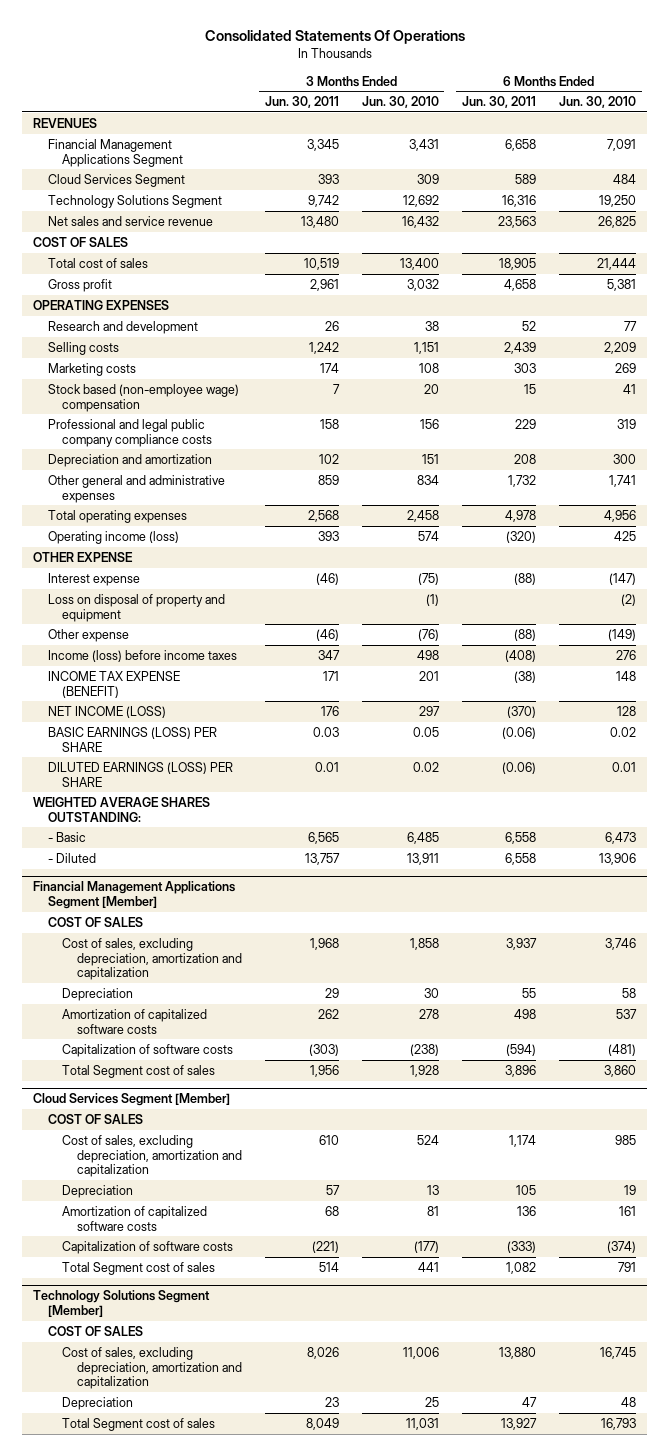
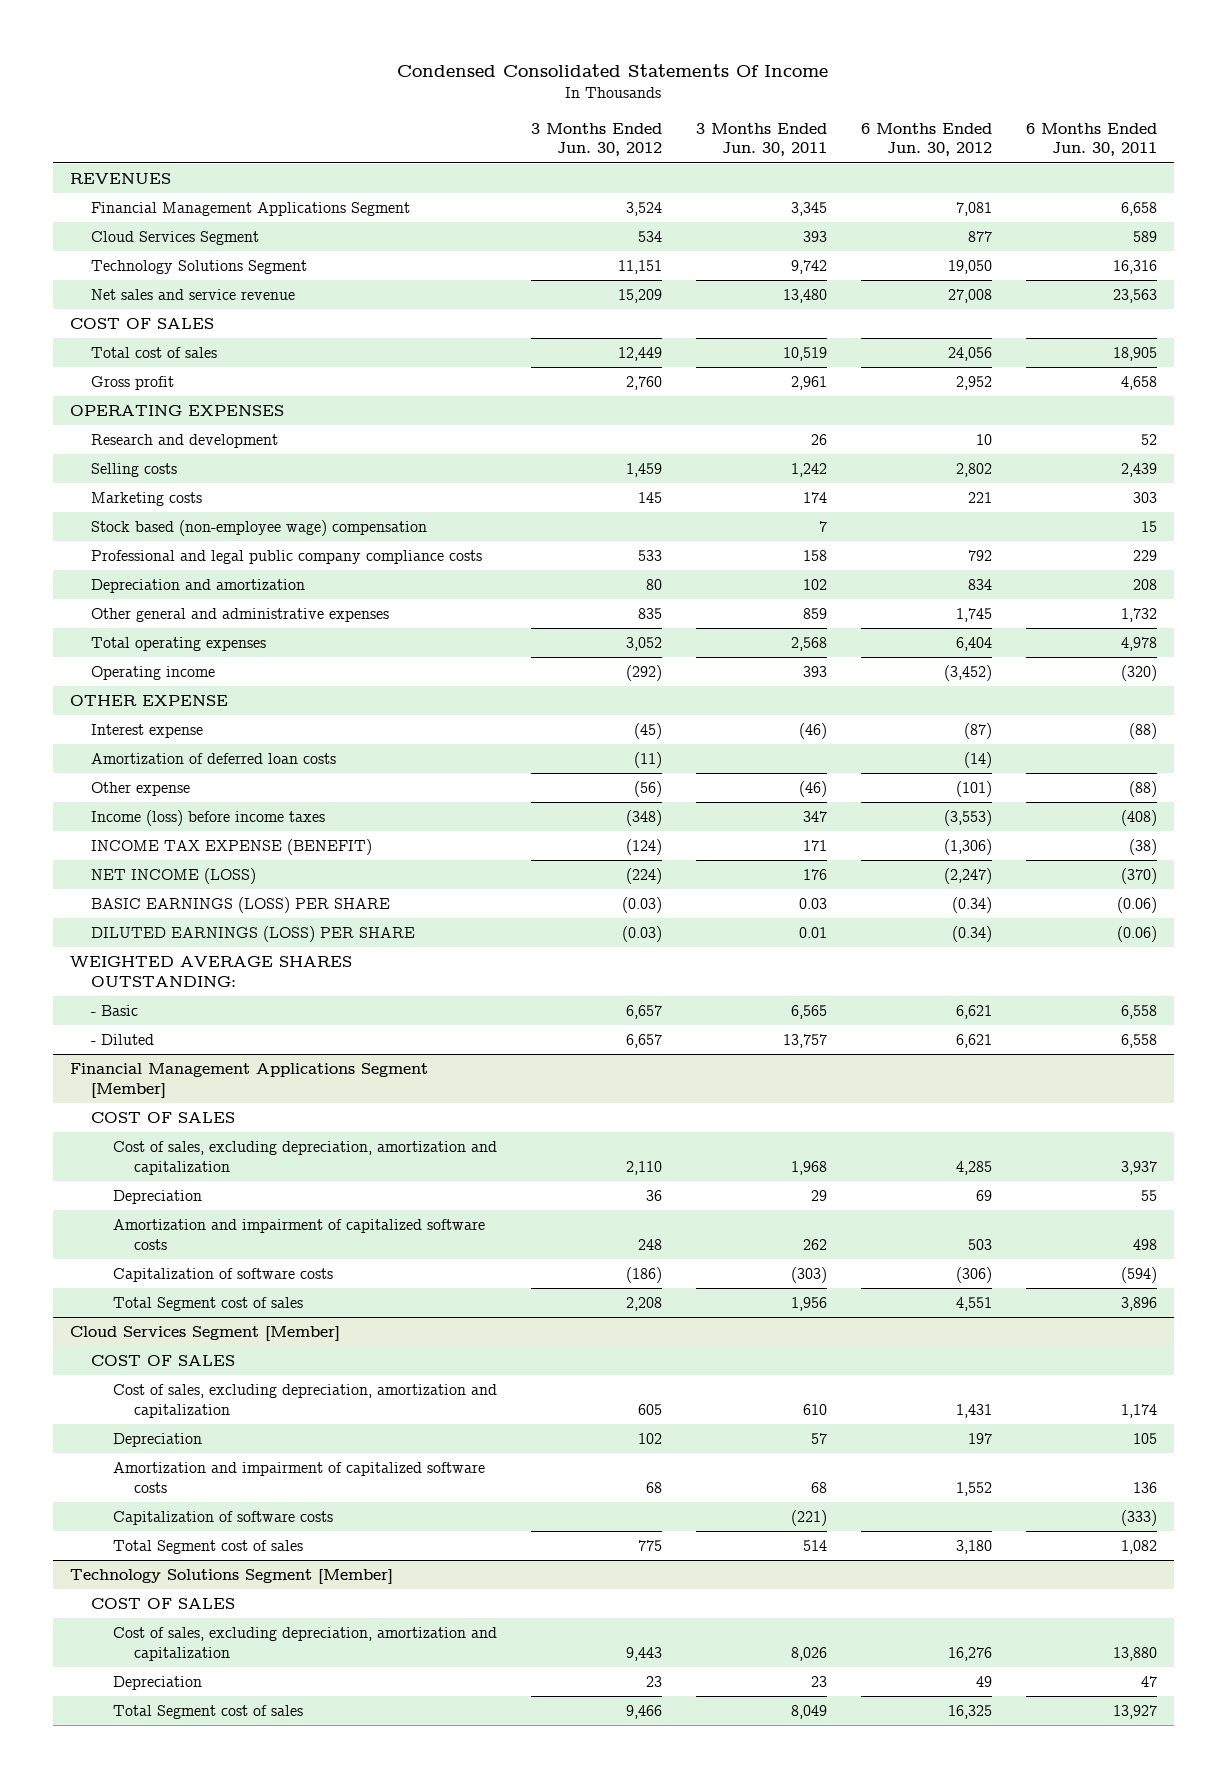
- Consolidated Statements Of Operations
+ Condensed Consolidated Statements Of Income
- | 3 Months Ended Jun. 30, 2011 | 3 Months Ended Jun. 30, 2010 | 6 Months Ended Jun. 30, 2011 | 6 Months Ended Jun. 30, 2010
+ | 3 Months Ended Jun. 30, 2012 | 3 Months Ended Jun. 30, 2011 | 6 Months Ended Jun. 30, 2012 | 6 Months Ended Jun. 30, 2011
- Operating income (loss) | 393 | 574 | (320) | 425
+ Operating income | (292) | 393 | (3,452) | (320)
- Loss on disposal of property and equipment | | (1) | | (2)
+ Amortization of deferred loan costs | (11) | | (14) |
@ Financial Management Applications Segment [Member]
- Amortization of capitalized software costs | 262 | 278 | 498 | 537
+ Amortization and impairment of capitalized software costs | 248 | 262 | 503 | 498
@ Cloud Services Segment [Member]
- Amortization of capitalized software costs | 68 | 81 | 136 | 161
+ Amortization and impairment of capitalized software costs | 68 | 68 | 1,552 | 136

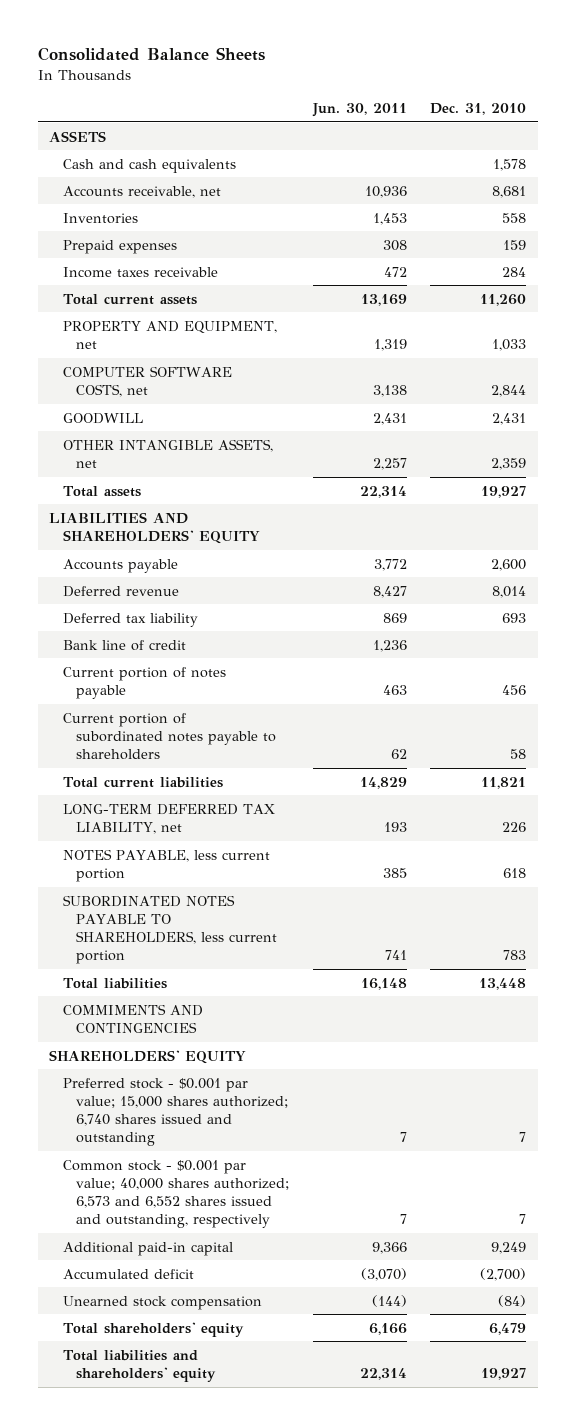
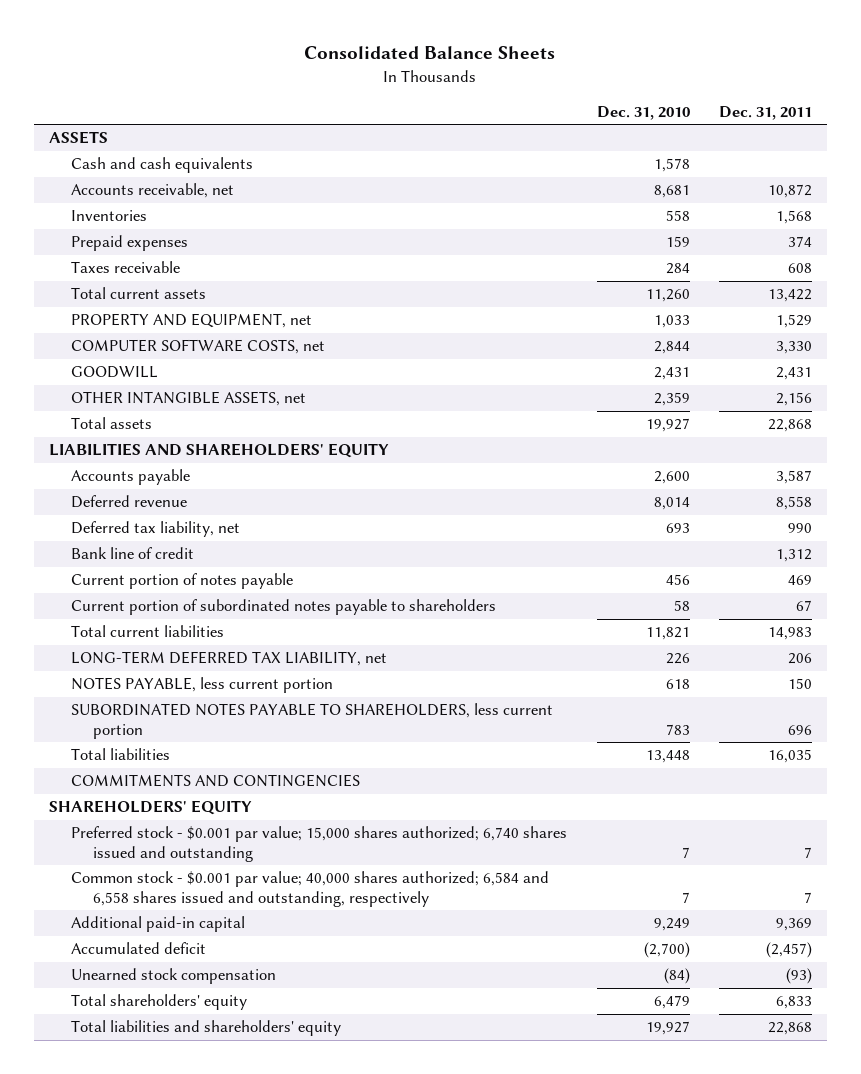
- | Jun. 30, 2011 | Dec. 31, 2010
+ | Dec. 31, 2010 | Dec. 31, 2011
- Income taxes receivable | 472 | 284
+ Taxes receivable | 284 | 608
- Deferred tax liability | 869 | 693
+ Deferred tax liability, net | 693 | 990
- COMMIMENTS AND CONTINGENCIES
+ COMMITMENTS AND CONTINGENCIES
- Common stock - $0.001 par value; 40,000 shares authorized; 6,573 and 6,552 shares issued and outstanding, respectively | 7 | 7
+ Common stock - $0.001 par value; 40,000 shares authorized; 6,584 and 6,558 shares issued and outstanding, respectively | 7 | 7

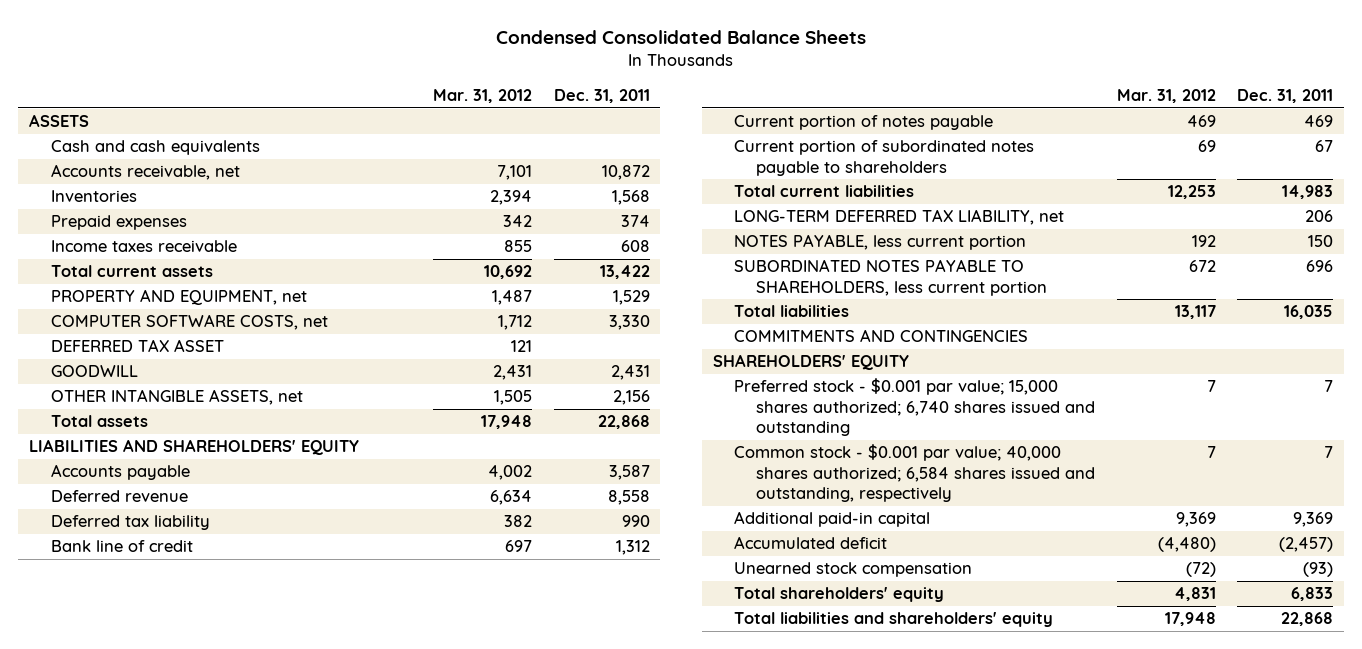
- Consolidated Balance Sheets
+ Condensed Consolidated Balance Sheets
- | Dec. 31, 2010 | Dec. 31, 2011
+ | Mar. 31, 2012 | Dec. 31, 2011
- Taxes receivable | 284 | 608
+ Income taxes receivable | 855 | 608
+ DEFERRED TAX ASSET | 121 |
- Deferred tax liability, net | 693 | 990
+ Deferred tax liability | 382 | 990
- Common stock - $0.001 par value; 40,000 shares authorized; 6,584 and 6,558 shares issued and outstanding, respectively | 7 | 7
+ Common stock - $0.001 par value; 40,000 shares authorized; 6,584 shares issued and outstanding, respectively | 7 | 7

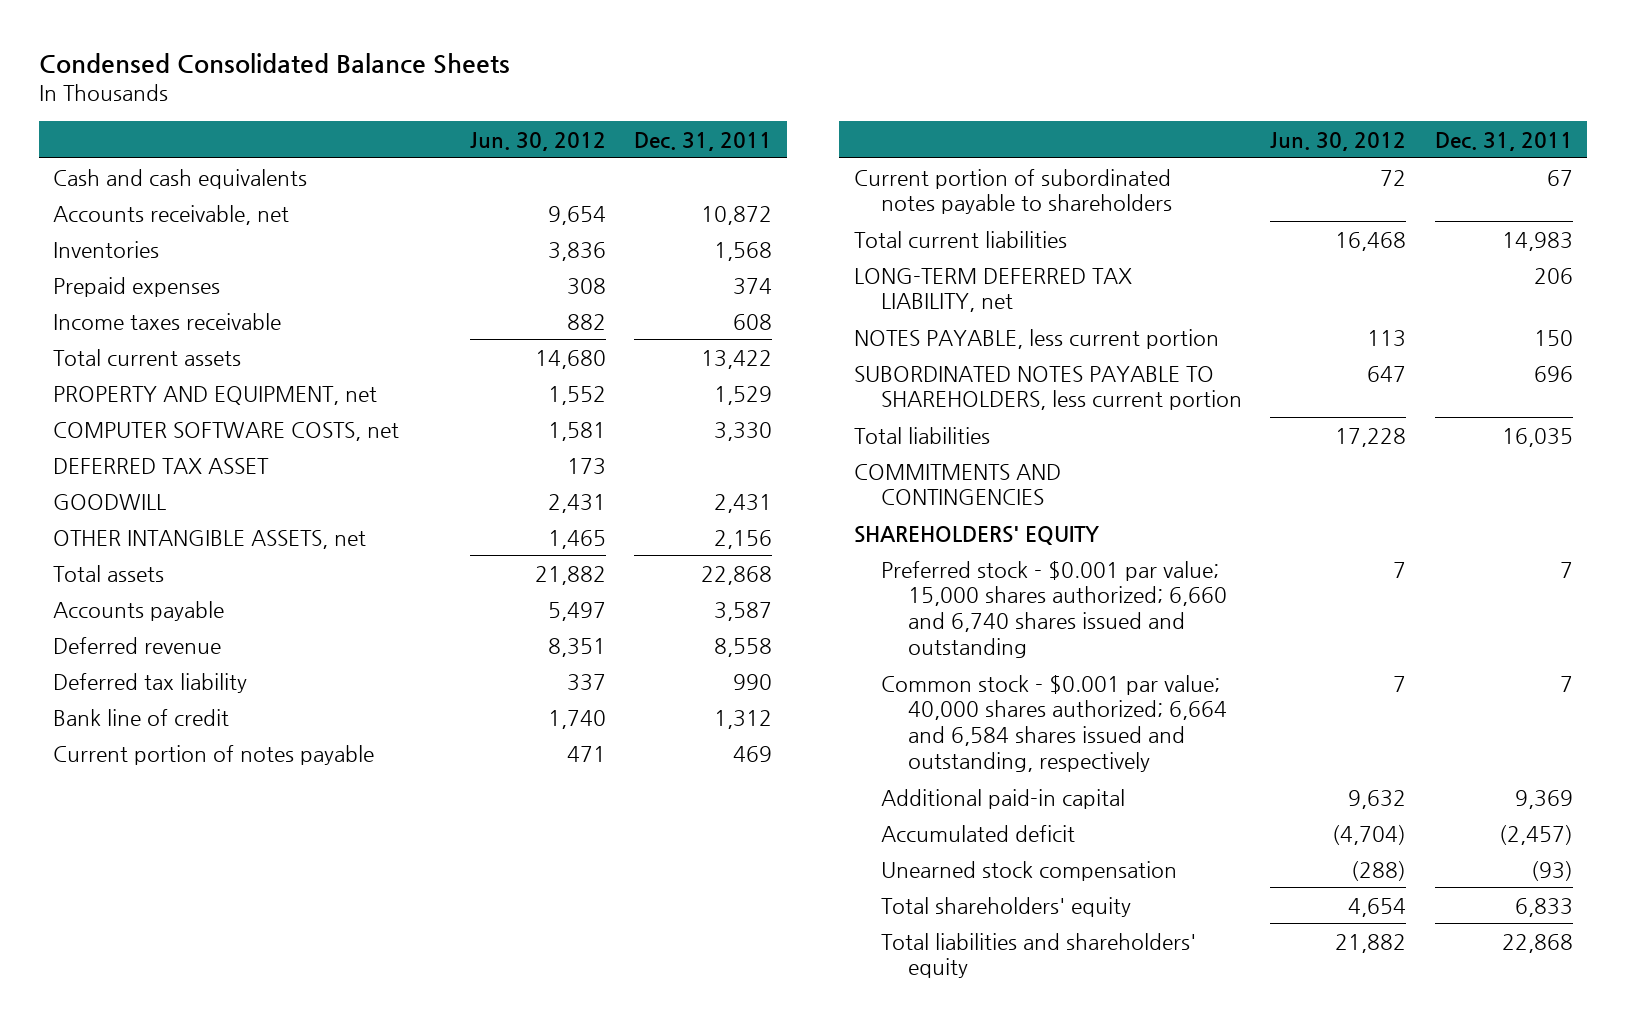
- | Mar. 31, 2012 | Dec. 31, 2011
+ | Jun. 30, 2012 | Dec. 31, 2011
- ASSETS
- LIABILITIES AND SHAREHOLDERS' EQUITY
- Preferred stock - $0.001 par value; 15,000 shares authorized; 6,740 shares issued and outstanding | 7 | 7
- Common stock - $0.001 par value; 40,000 shares authorized; 6,584 shares issued and outstanding, respectively | 7 | 7
+ Preferred stock - $0.001 par value; 15,000 shares authorized; 6,660 and 6,740 shares issued and outstanding | 7 | 7
+ Common stock - $0.001 par value; 40,000 shares authorized; 6,664 and 6,584 shares issued and outstanding, respectively | 7 | 7

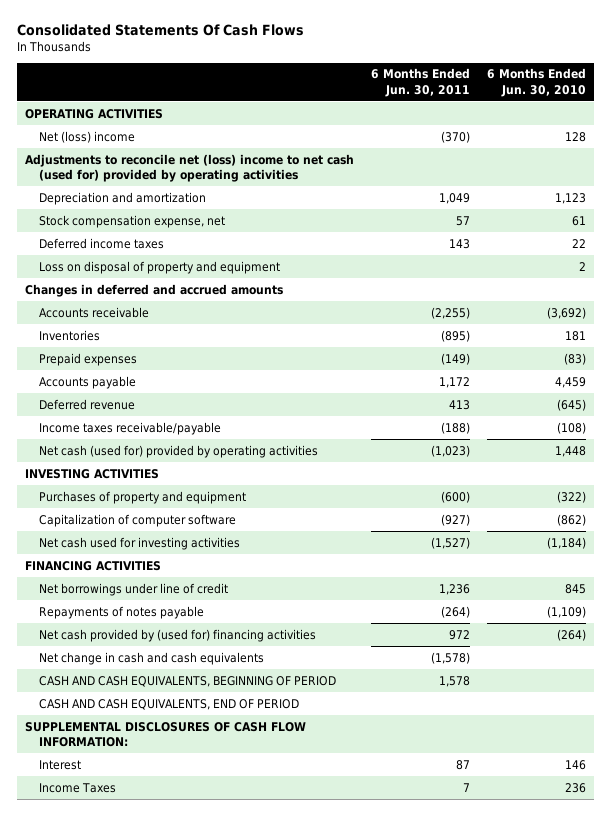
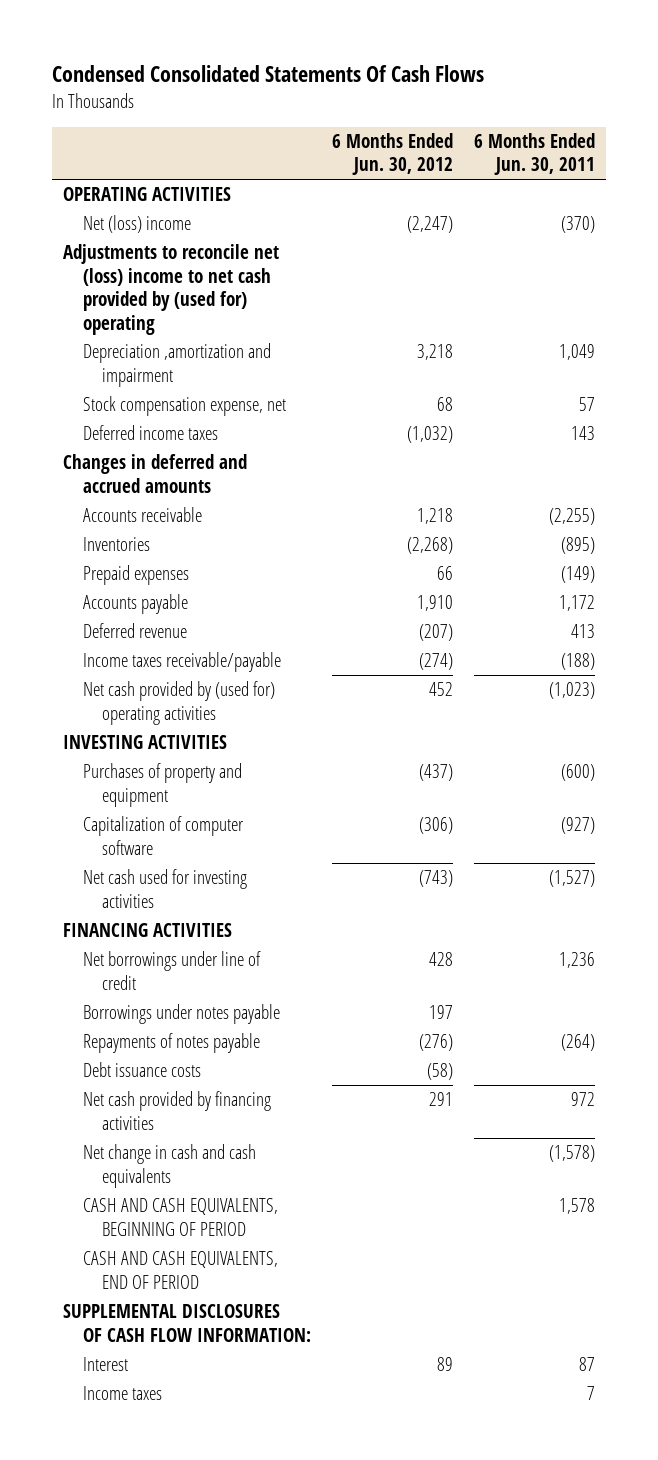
- Consolidated Statements Of Cash Flows
+ Condensed Consolidated Statements Of Cash Flows
- | 6 Months Ended Jun. 30, 2011 | 6 Months Ended Jun. 30, 2010
+ | 6 Months Ended Jun. 30, 2012 | 6 Months Ended Jun. 30, 2011
- Adjustments to reconcile net (loss) income to net cash (used for) provided by operating activities
- Depreciation and amortization | 1,049 | 1,123
+ Adjustments to reconcile net (loss) income to net cash provided by (used for) operating
+ Depreciation ,amortization and impairment | 3,218 | 1,049
- Loss on disposal of property and equipment | | 2
- Net cash (used for) provided by operating activities | (1,023) | 1,448
+ Net cash provided by (used for) operating activities | 452 | (1,023)
+ Borrowings under notes payable | 197 |
- Net cash provided by (used for) financing activities | 972 | (264)
+ Debt issuance costs | (58) |
+ Net cash provided by financing activities | 291 | 972
- Income Taxes | 7 | 236
+ Income taxes | | 7

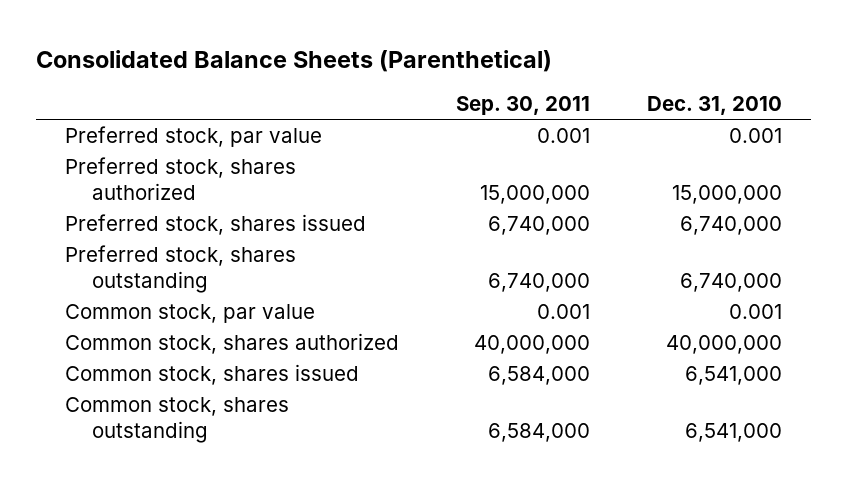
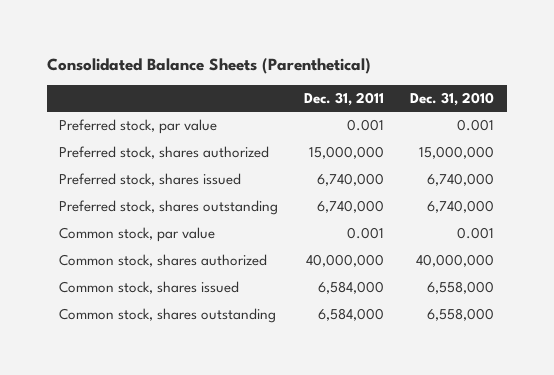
- | Sep. 30, 2011 | Dec. 31, 2010
+ | Dec. 31, 2011 | Dec. 31, 2010
- Common stock, shares issued | 6,584,000 | 6,541,000
- Common stock, shares outstanding | 6,584,000 | 6,541,000
+ Common stock, shares issued | 6,584,000 | 6,558,000
+ Common stock, shares outstanding | 6,584,000 | 6,558,000

